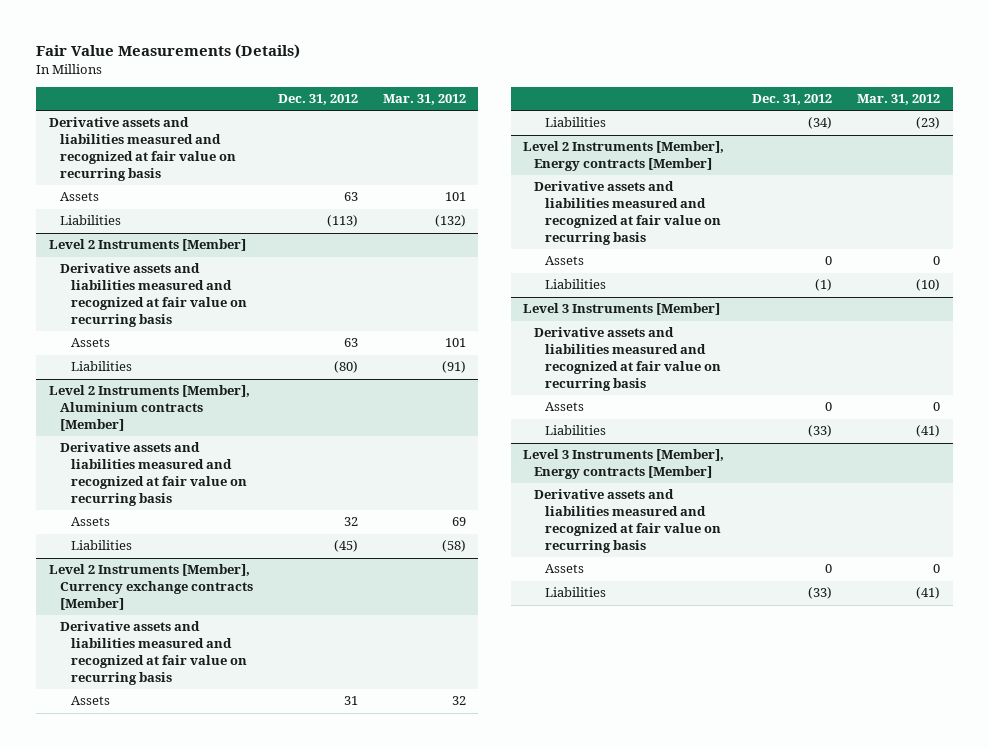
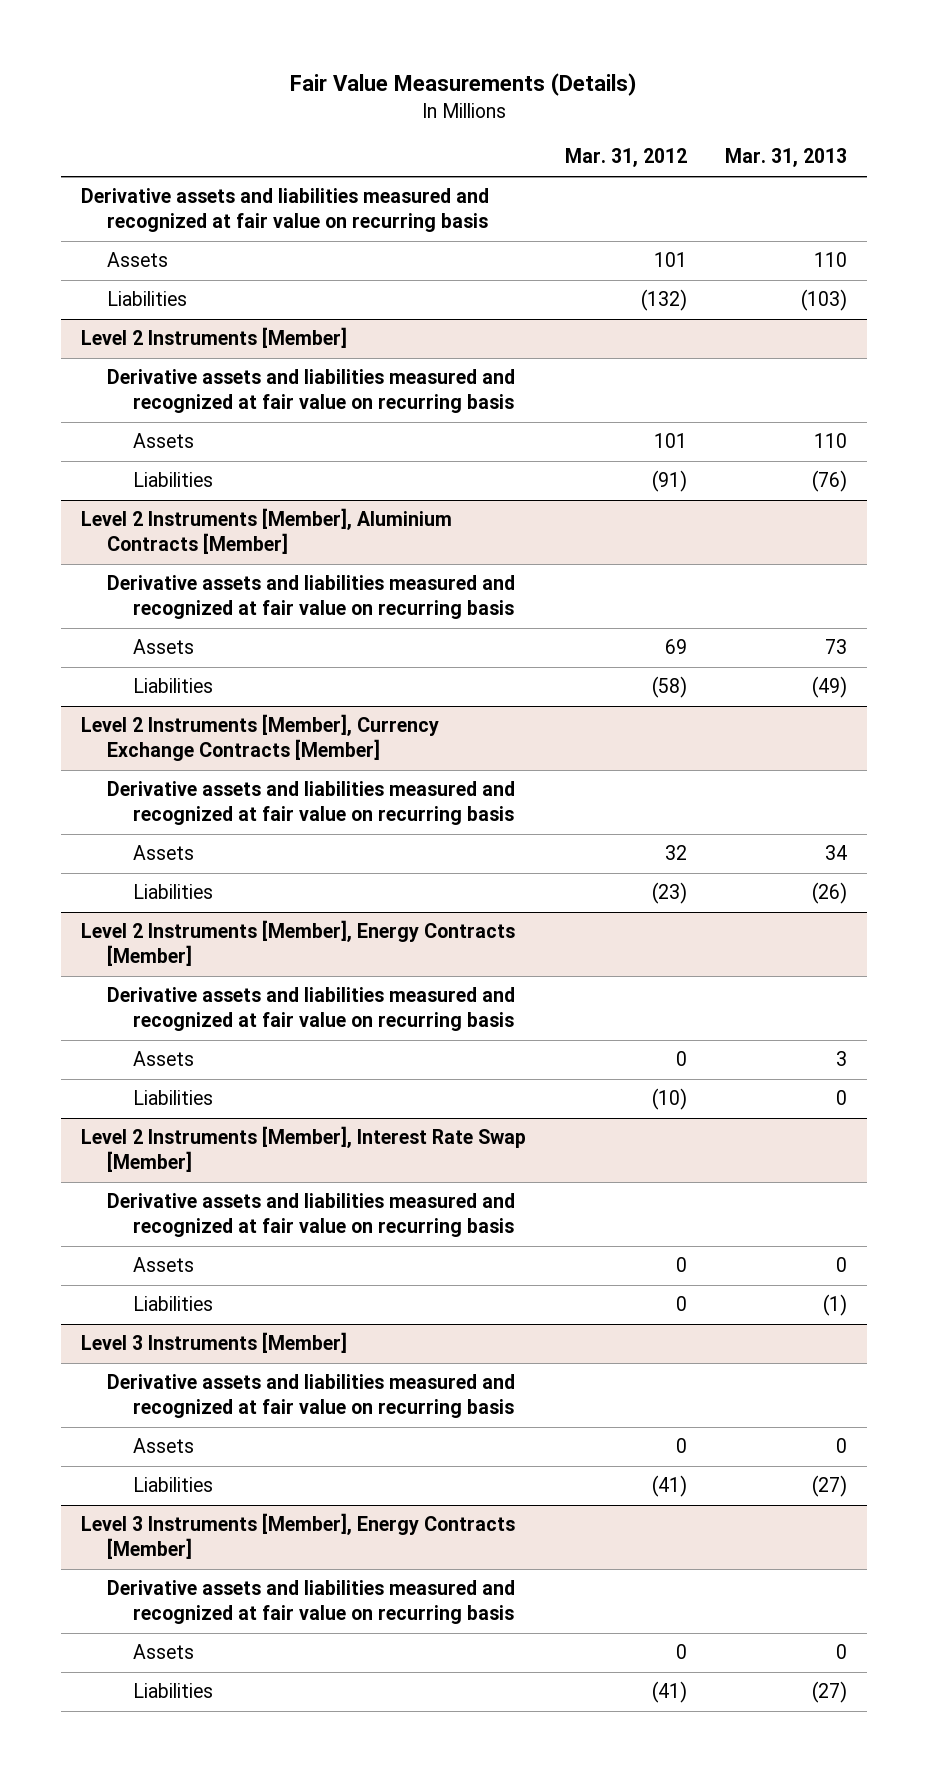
- | Dec. 31, 2012 | Mar. 31, 2012
+ | Mar. 31, 2012 | Mar. 31, 2013
- Level 2 Instruments [Member], Aluminium contracts [Member]
+ Level 2 Instruments [Member], Aluminium Contracts [Member]
- Level 2 Instruments [Member], Currency exchange contracts [Member]
+ Level 2 Instruments [Member], Currency Exchange Contracts [Member]
- Level 2 Instruments [Member], Energy contracts [Member]
+ Level 2 Instruments [Member], Energy Contracts [Member]
+ Level 2 Instruments [Member], Interest Rate Swap [Member]
+ Derivative assets and liabilities measured and recognized at fair value on recurring basis
+ Assets | 0 | 0
+ Liabilities | 0 | (1)
- Level 3 Instruments [Member], Energy contracts [Member]
+ Level 3 Instruments [Member], Energy Contracts [Member]

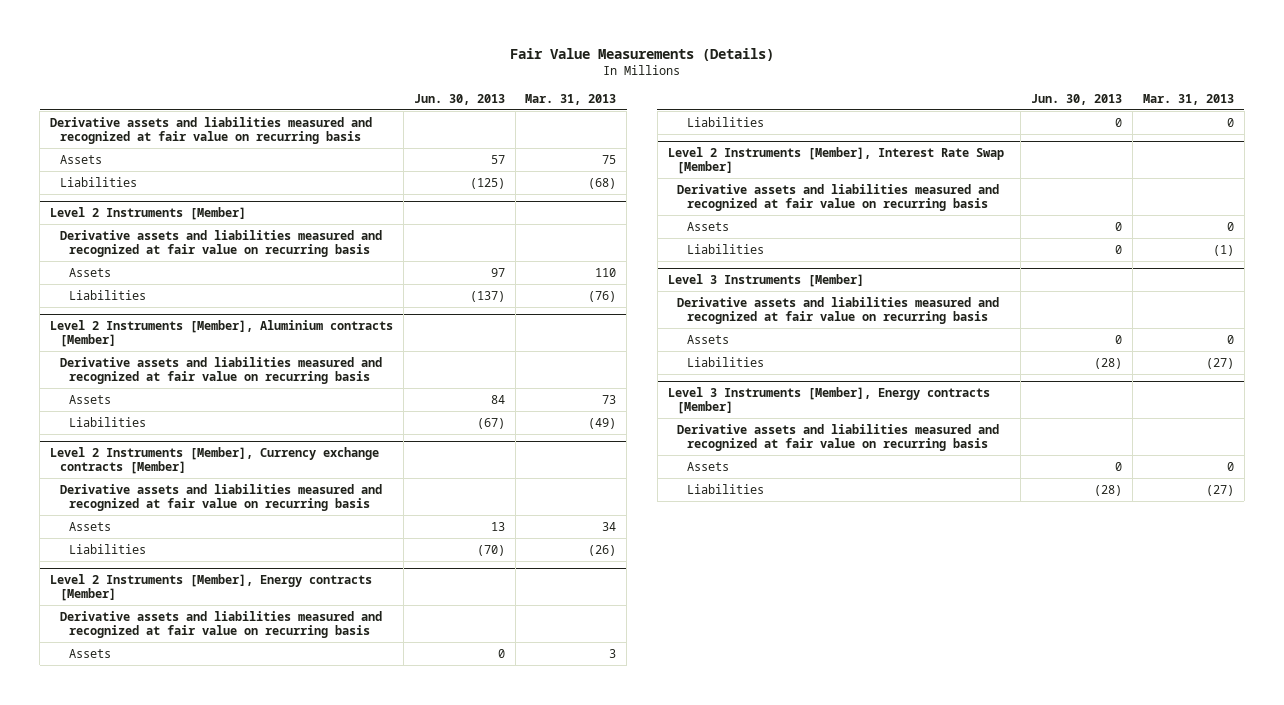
- | Mar. 31, 2012 | Mar. 31, 2013
+ | Jun. 30, 2013 | Mar. 31, 2013
- Assets | 101 | 110
- Liabilities | (132) | (103)
+ Assets | 57 | 75
+ Liabilities | (125) | (68)
- Level 2 Instruments [Member], Aluminium Contracts [Member]
+ Level 2 Instruments [Member], Aluminium contracts [Member]
- Level 2 Instruments [Member], Currency Exchange Contracts [Member]
+ Level 2 Instruments [Member], Currency exchange contracts [Member]
- Level 2 Instruments [Member], Energy Contracts [Member]
+ Level 2 Instruments [Member], Energy contracts [Member]
- Level 3 Instruments [Member], Energy Contracts [Member]
+ Level 3 Instruments [Member], Energy contracts [Member]

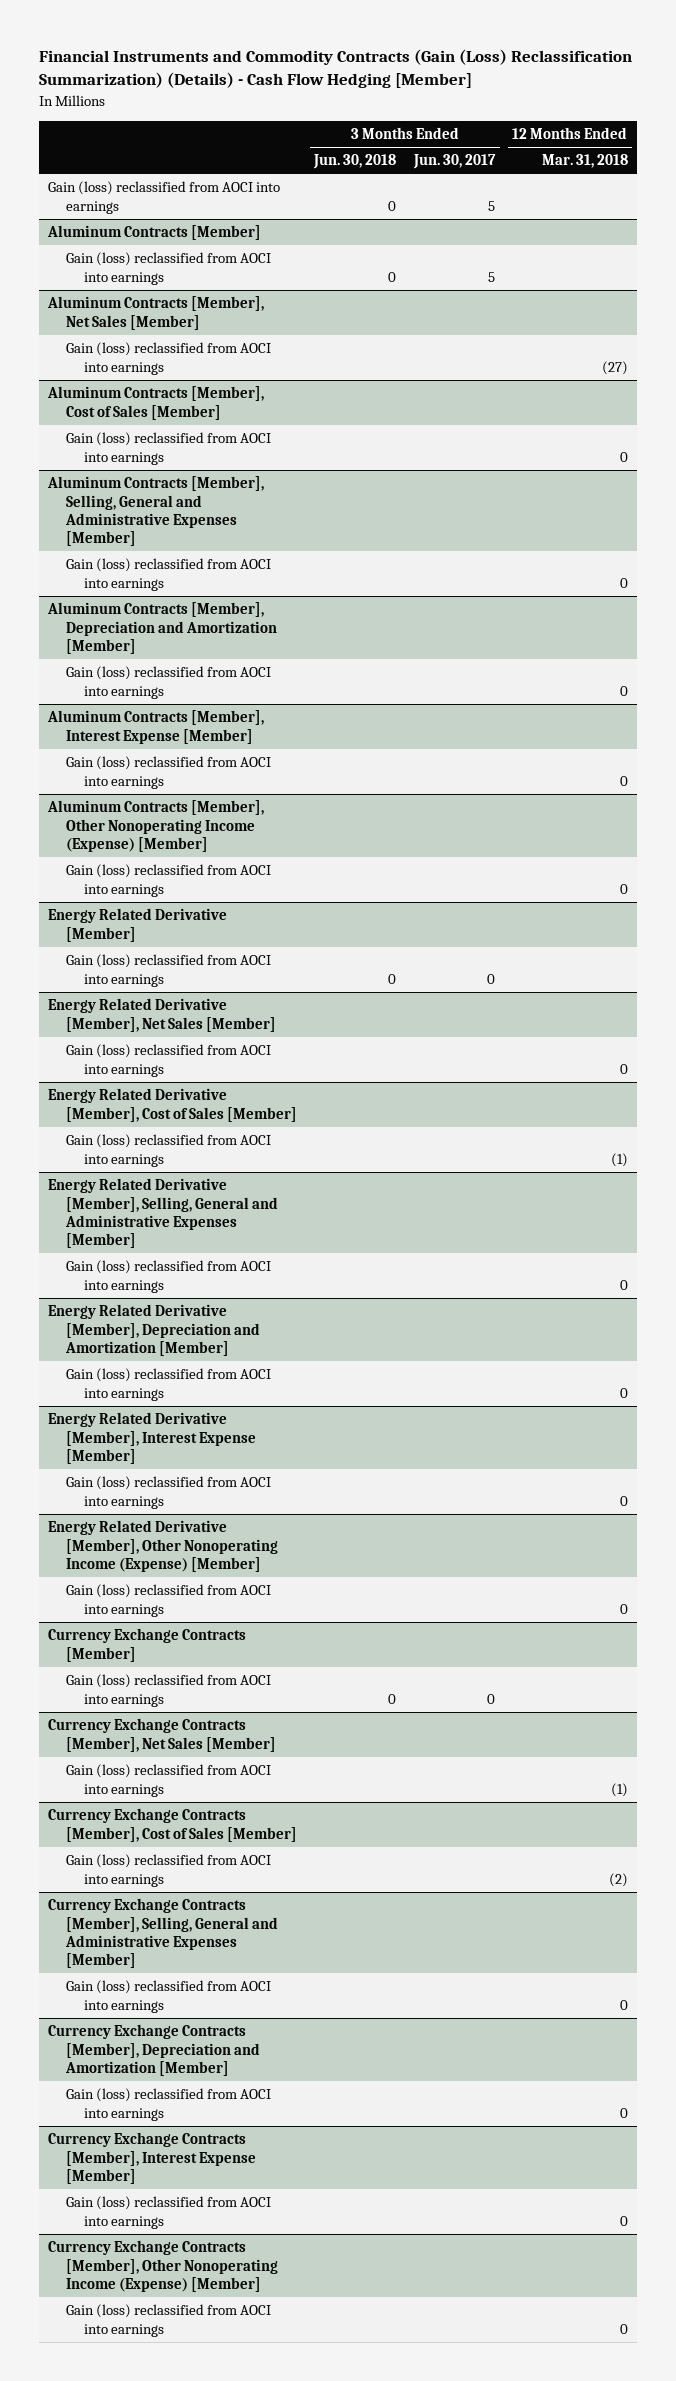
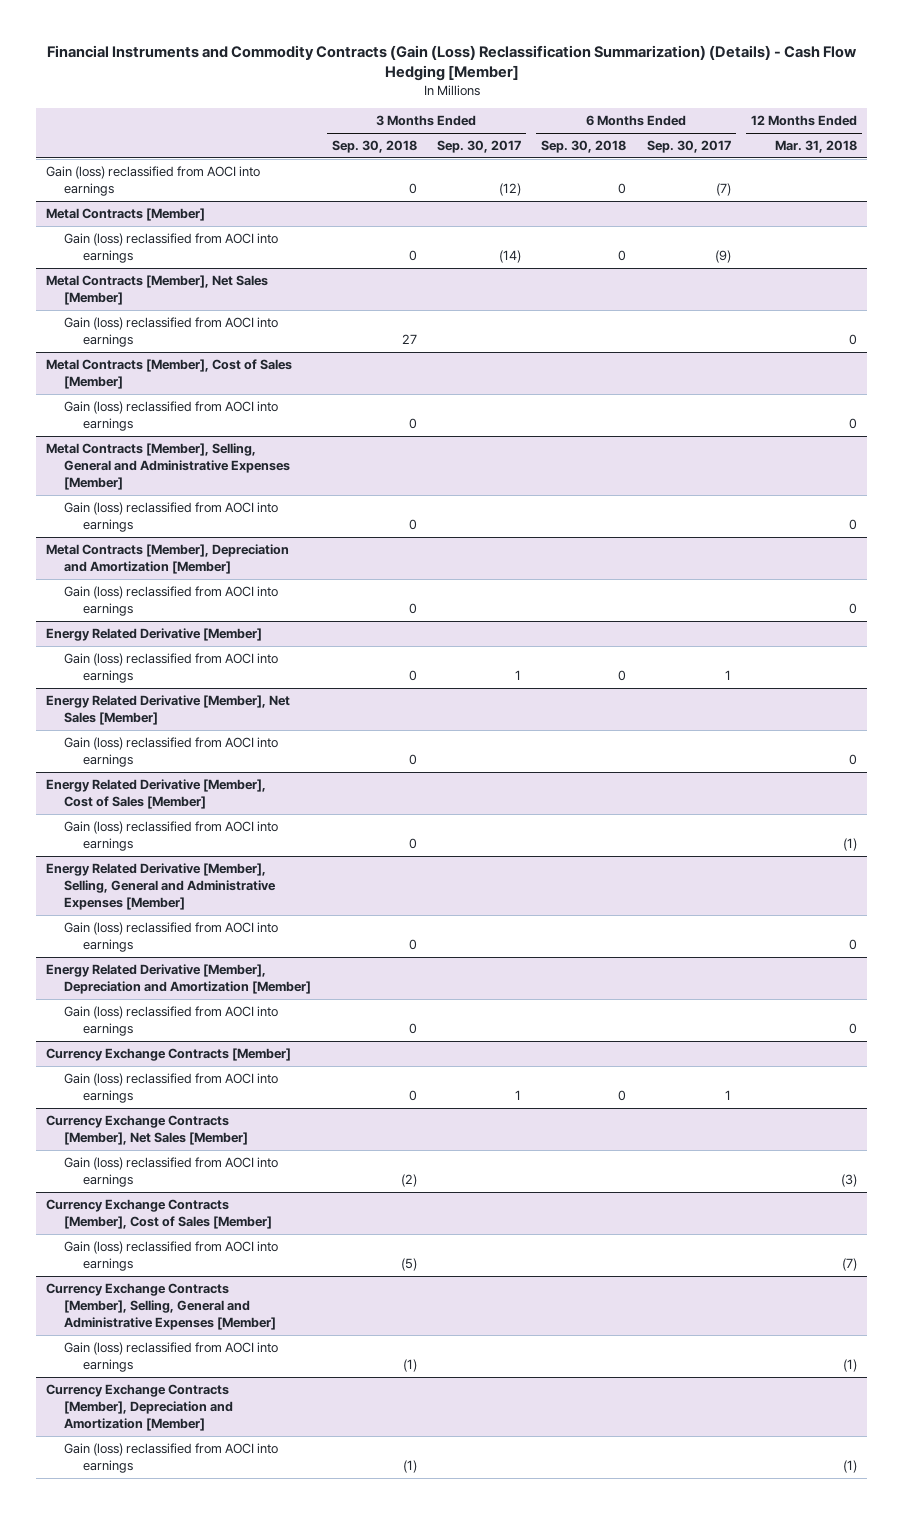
- | 3 Months Ended Jun. 30, 2018 | 3 Months Ended Jun. 30, 2017 | 12 Months Ended Mar. 31, 2018
+ | 3 Months Ended Sep. 30, 2018 | 3 Months Ended Sep. 30, 2017 | 6 Months Ended Sep. 30, 2018 | 6 Months Ended Sep. 30, 2017 | 12 Months Ended Mar. 31, 2018
- Aluminum Contracts [Member]
+ Metal Contracts [Member]
- Aluminum Contracts [Member], Net Sales [Member]
- Gain (loss) reclassified from AOCI into earnings | | | (27)
- Aluminum Contracts [Member], Cost of Sales [Member]
- Gain (loss) reclassified from AOCI into earnings | | | 0
- Aluminum Contracts [Member], Selling, General and Administrative Expenses [Member]
+ Metal Contracts [Member], Net Sales [Member]
- Aluminum Contracts [Member], Depreciation and Amortization [Member]
+ Metal Contracts [Member], Cost of Sales [Member]
- Aluminum Contracts [Member], Interest Expense [Member]
+ Metal Contracts [Member], Selling, General and Administrative Expenses [Member]
- Aluminum Contracts [Member], Other Nonoperating Income (Expense) [Member]
+ Metal Contracts [Member], Depreciation and Amortization [Member]
- Energy Related Derivative [Member], Interest Expense [Member]
- Gain (loss) reclassified from AOCI into earnings | | | 0
- Energy Related Derivative [Member], Other Nonoperating Income (Expense) [Member]
- Gain (loss) reclassified from AOCI into earnings | | | 0
@ Currency Exchange Contracts [Member], Net Sales [Member]
- Gain (loss) reclassified from AOCI into earnings | | | (1)
+ Gain (loss) reclassified from AOCI into earnings | (2) | | | | (3)
@ Currency Exchange Contracts [Member], Cost of Sales [Member]
- Gain (loss) reclassified from AOCI into earnings | | | (2)
+ Gain (loss) reclassified from AOCI into earnings | (5) | | | | (7)
@ Currency Exchange Contracts [Member], Selling, General and Administrative Expenses [Member]
- Gain (loss) reclassified from AOCI into earnings | | | 0
+ Gain (loss) reclassified from AOCI into earnings | (1) | | | | (1)
@ Currency Exchange Contracts [Member], Depreciation and Amortization [Member]
- Gain (loss) reclassified from AOCI into earnings | | | 0
- Currency Exchange Contracts [Member], Interest Expense [Member]
- Gain (loss) reclassified from AOCI into earnings | | | 0
- Currency Exchange Contracts [Member], Other Nonoperating Income (Expense) [Member]
- Gain (loss) reclassified from AOCI into earnings | | | 0
@ Currency Exchange Contracts [Member], Depreciation and Amortization [Member]
+ Gain (loss) reclassified from AOCI into earnings | (1) | | | | (1)

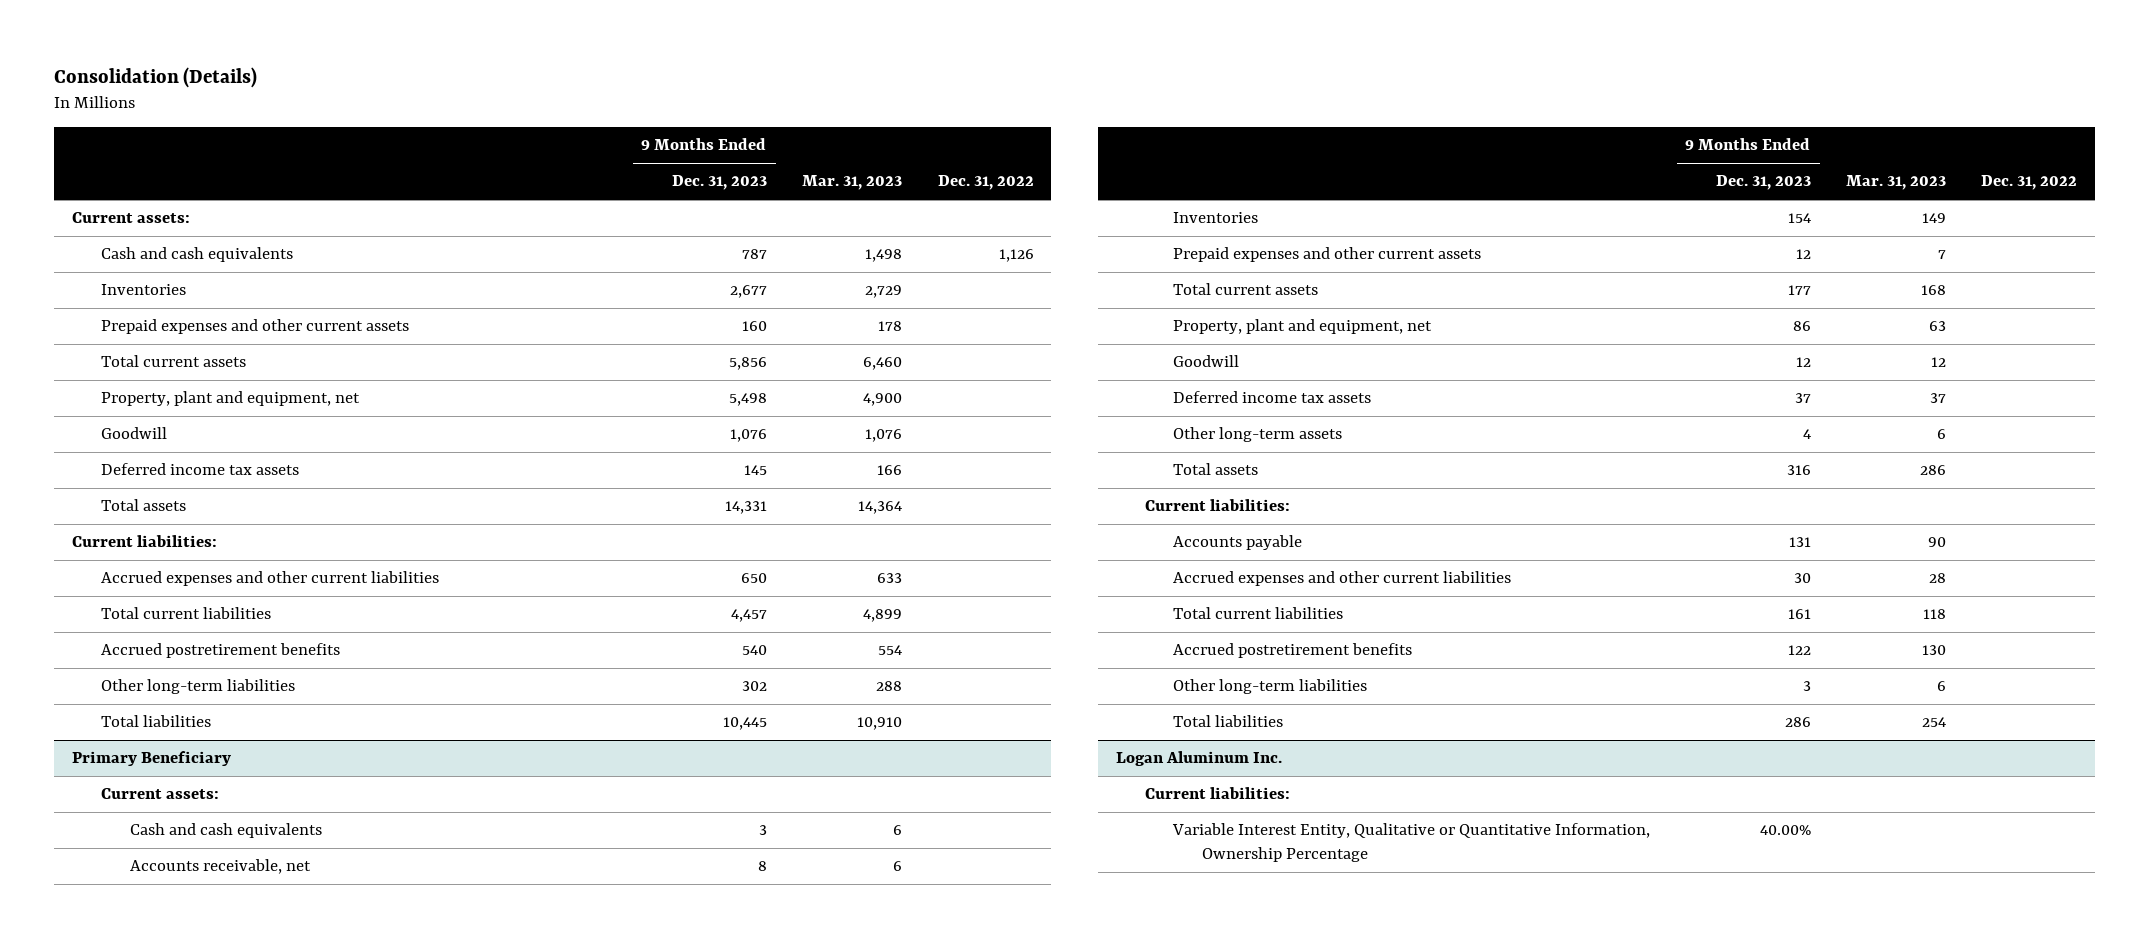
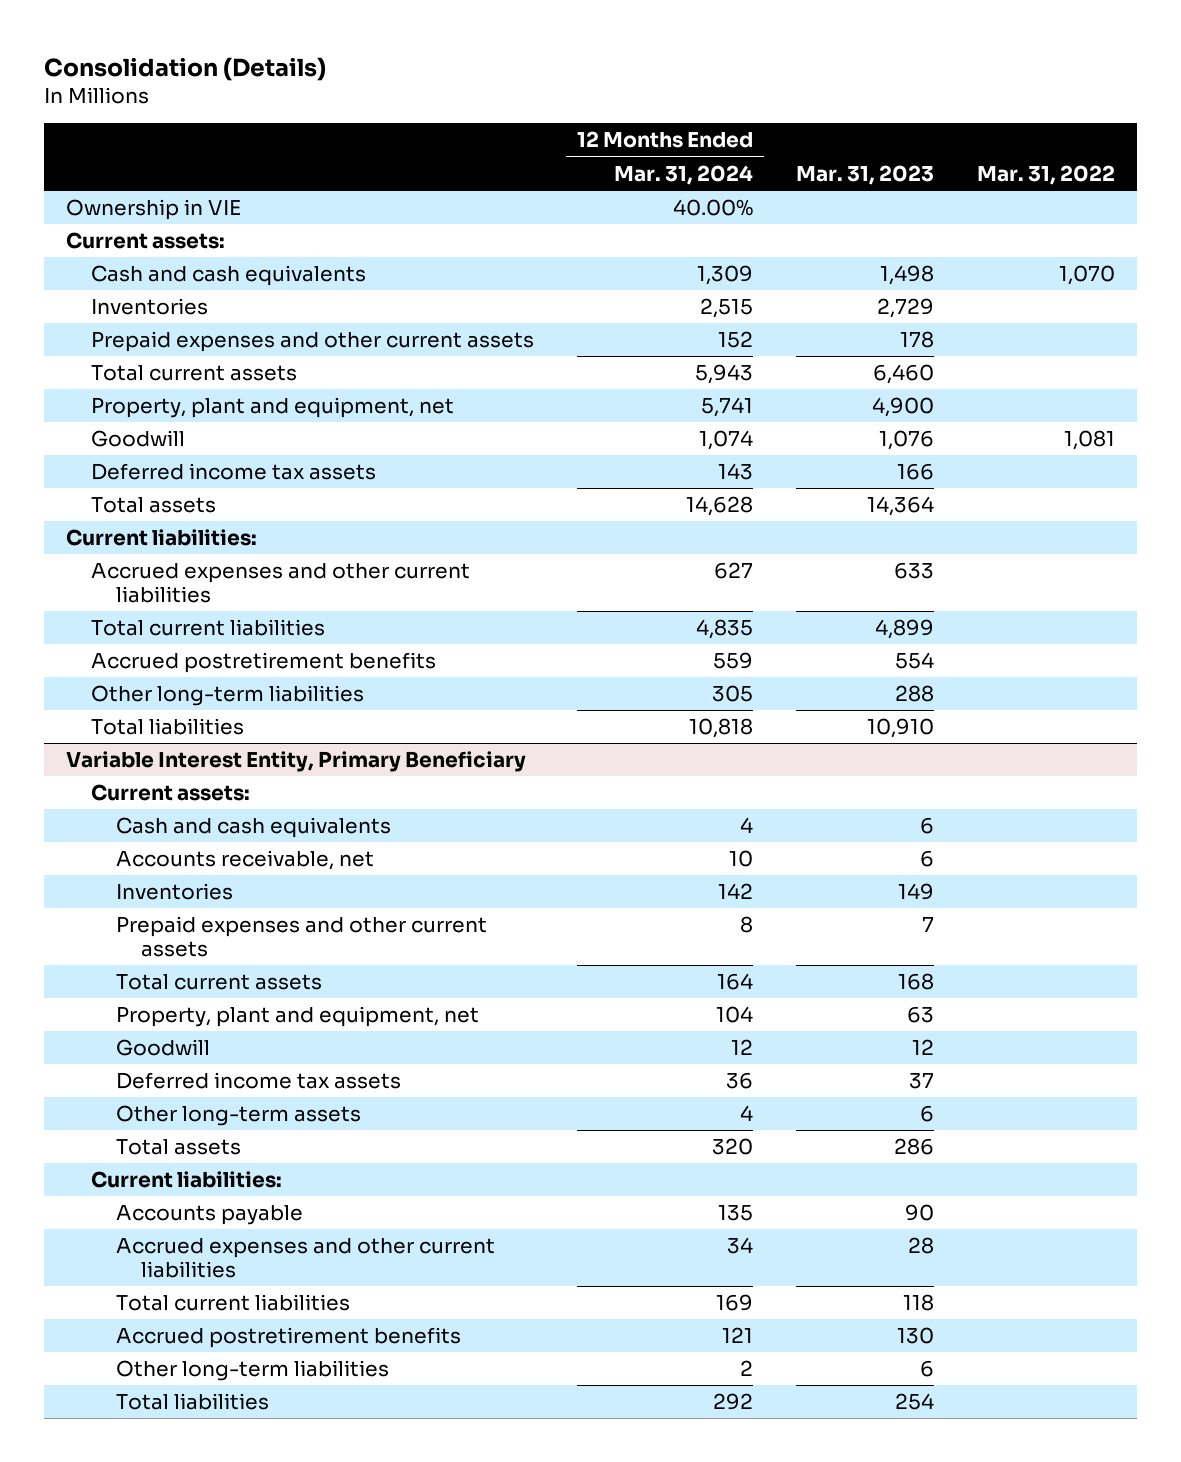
- | 9 Months Ended Dec. 31, 2023 | Mar. 31, 2023 | Dec. 31, 2022
+ | 12 Months Ended Mar. 31, 2024 | Mar. 31, 2023 | Mar. 31, 2022
+ Ownership in VIE | 40.00% | |
- Primary Beneficiary
+ Variable Interest Entity, Primary Beneficiary
- Logan Aluminum Inc.
- Current liabilities:
- Variable Interest Entity, Qualitative or Quantitative Information, Ownership Percentage | 40.00% | |

